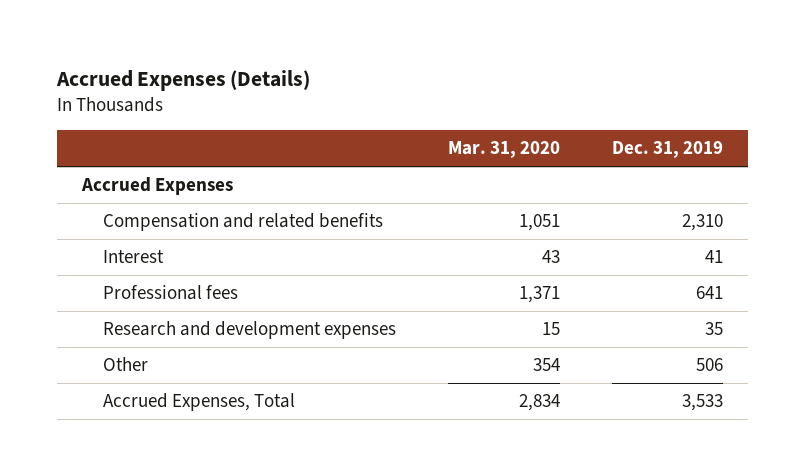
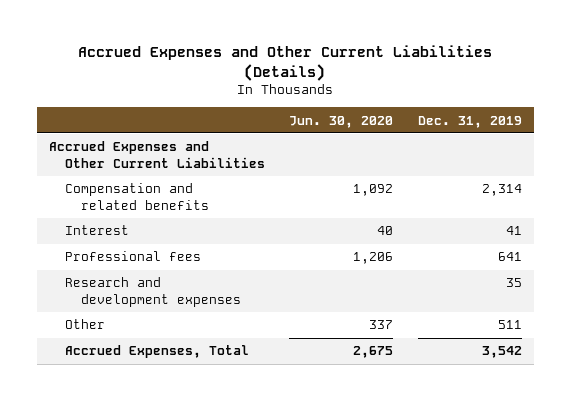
- Accrued Expenses (Details)
+ Accrued Expenses and Other Current Liabilities (Details)
- | Mar. 31, 2020 | Dec. 31, 2019
+ | Jun. 30, 2020 | Dec. 31, 2019
- Accrued Expenses
- Compensation and related benefits | 1,051 | 2,310
+ Accrued Expenses and Other Current Liabilities
+ Compensation and related benefits | 1,092 | 2,314
- Other | 354 | 506
- Accrued Expenses, Total | 2,834 | 3,533
+ Other | 337 | 511
+ Accrued Expenses, Total | 2,675 | 3,542

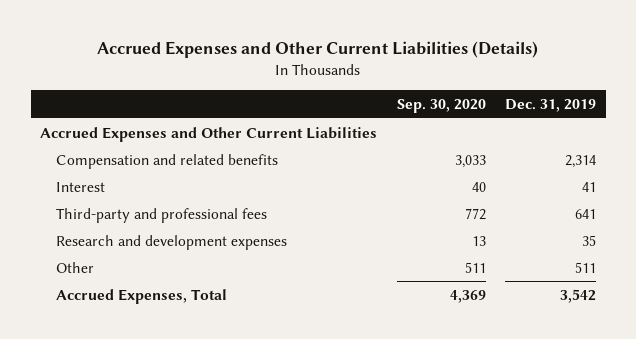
- | Jun. 30, 2020 | Dec. 31, 2019
+ | Sep. 30, 2020 | Dec. 31, 2019
- Professional fees | 1,206 | 641
+ Third-party and professional fees | 772 | 641

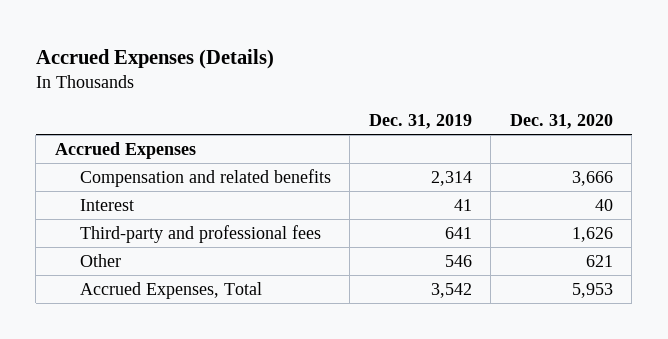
- Accrued Expenses and Other Current Liabilities (Details)
+ Accrued Expenses (Details)
- | Sep. 30, 2020 | Dec. 31, 2019
+ | Dec. 31, 2019 | Dec. 31, 2020
- Accrued Expenses and Other Current Liabilities
+ Accrued Expenses
- Research and development expenses | 13 | 35
- Other | 511 | 511
+ Other | 546 | 621

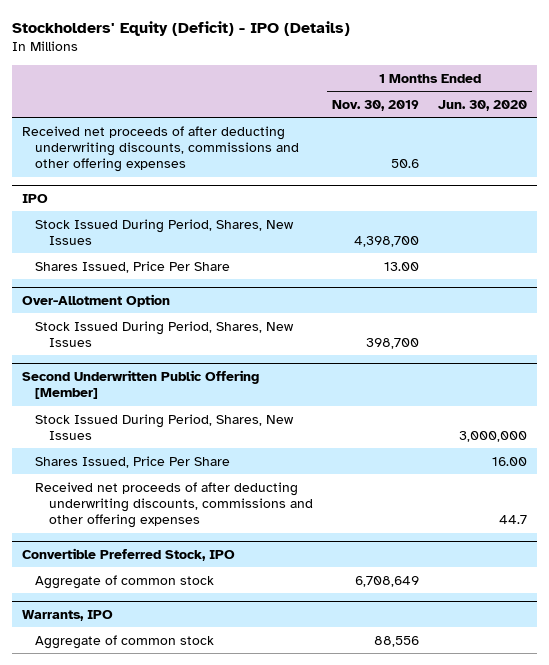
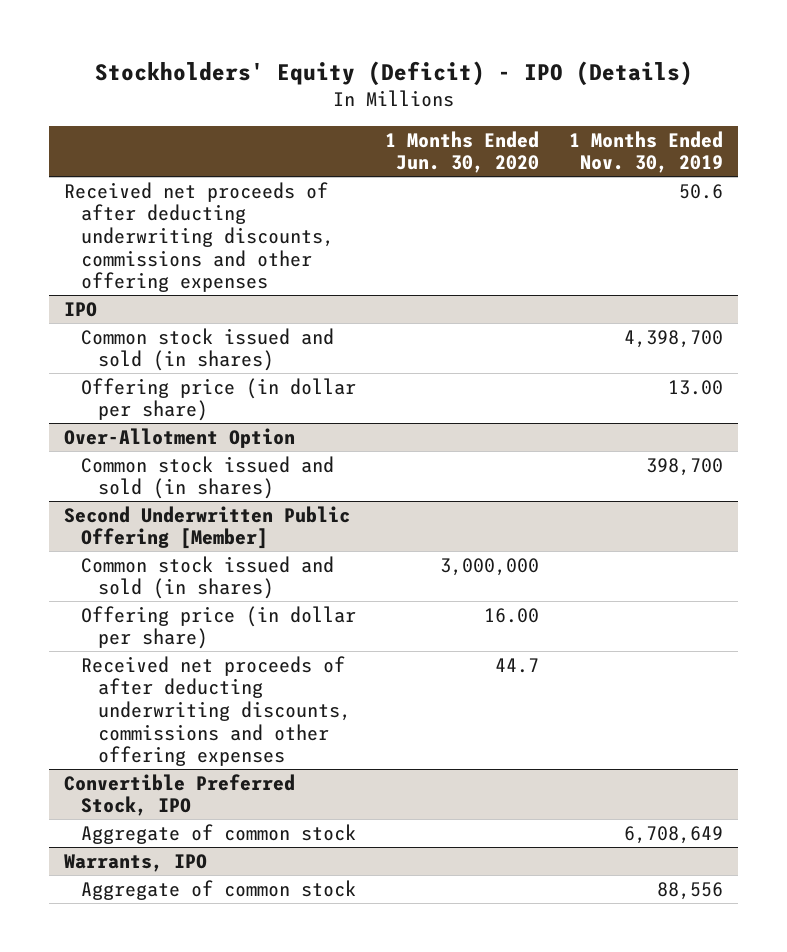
- | 1 Months Ended Nov. 30, 2019 | 1 Months Ended Jun. 30, 2020
+ | 1 Months Ended Jun. 30, 2020 | 1 Months Ended Nov. 30, 2019
@ IPO
- Stock Issued During Period, Shares, New Issues | 4,398,700 |
- Shares Issued, Price Per Share | 13.00 |
+ Common stock issued and sold (in shares) | | 4,398,700
+ Offering price (in dollar per share) | | 13.00
@ Over-Allotment Option
- Stock Issued During Period, Shares, New Issues | 398,700 |
+ Common stock issued and sold (in shares) | | 398,700
@ Second Underwritten Public Offering [Member]
- Stock Issued During Period, Shares, New Issues | | 3,000,000
- Shares Issued, Price Per Share | | 16.00
+ Common stock issued and sold (in shares) | 3,000,000 |
+ Offering price (in dollar per share) | 16.00 |

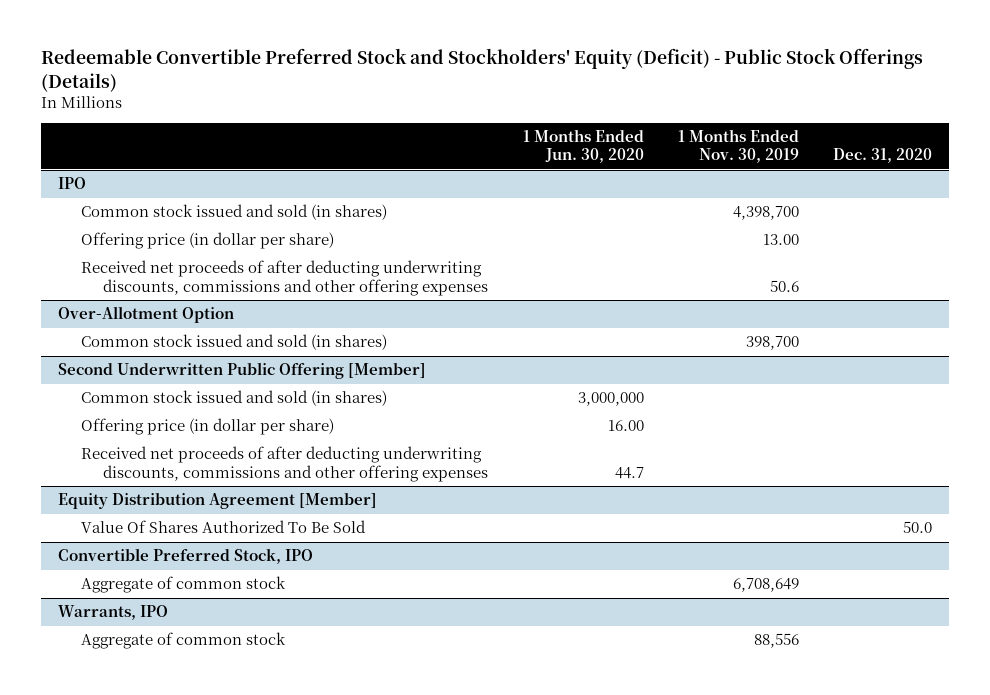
- Stockholders' Equity (Deficit) - IPO (Details)
+ Redeemable Convertible Preferred Stock and Stockholders' Equity (Deficit) - Public Stock Offerings (Details)
- | 1 Months Ended Jun. 30, 2020 | 1 Months Ended Nov. 30, 2019
+ | 1 Months Ended Jun. 30, 2020 | 1 Months Ended Nov. 30, 2019 | Dec. 31, 2020
- Received net proceeds of after deducting underwriting discounts, commissions and other offering expenses | | 50.6
@ IPO
+ Received net proceeds of after deducting underwriting discounts, commissions and other offering expenses | | 50.6 |
+ Equity Distribution Agreement [Member]
+ Value Of Shares Authorized To Be Sold | | | 50.0

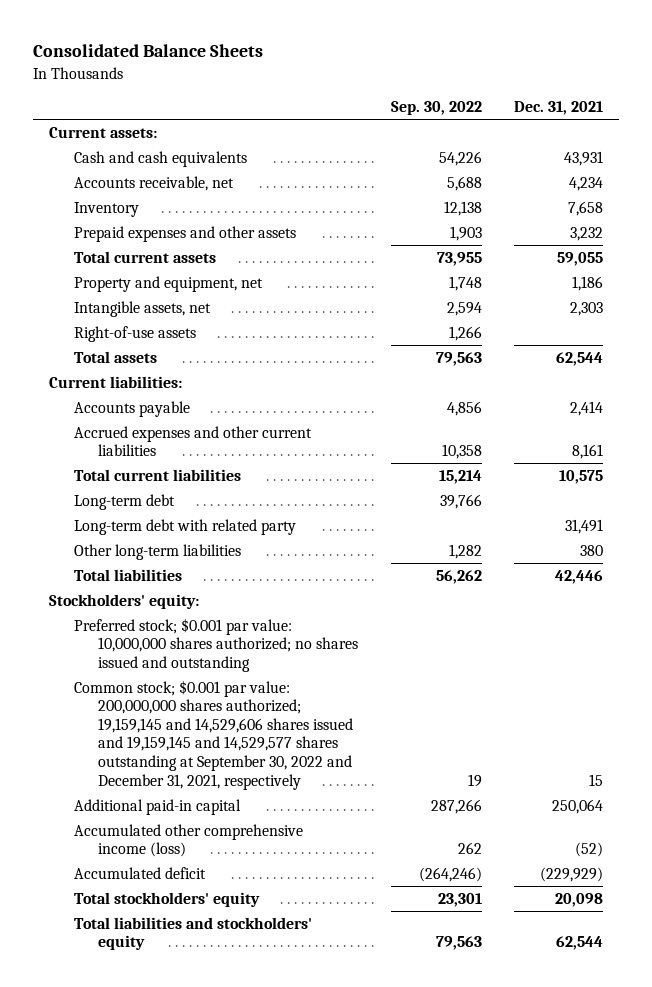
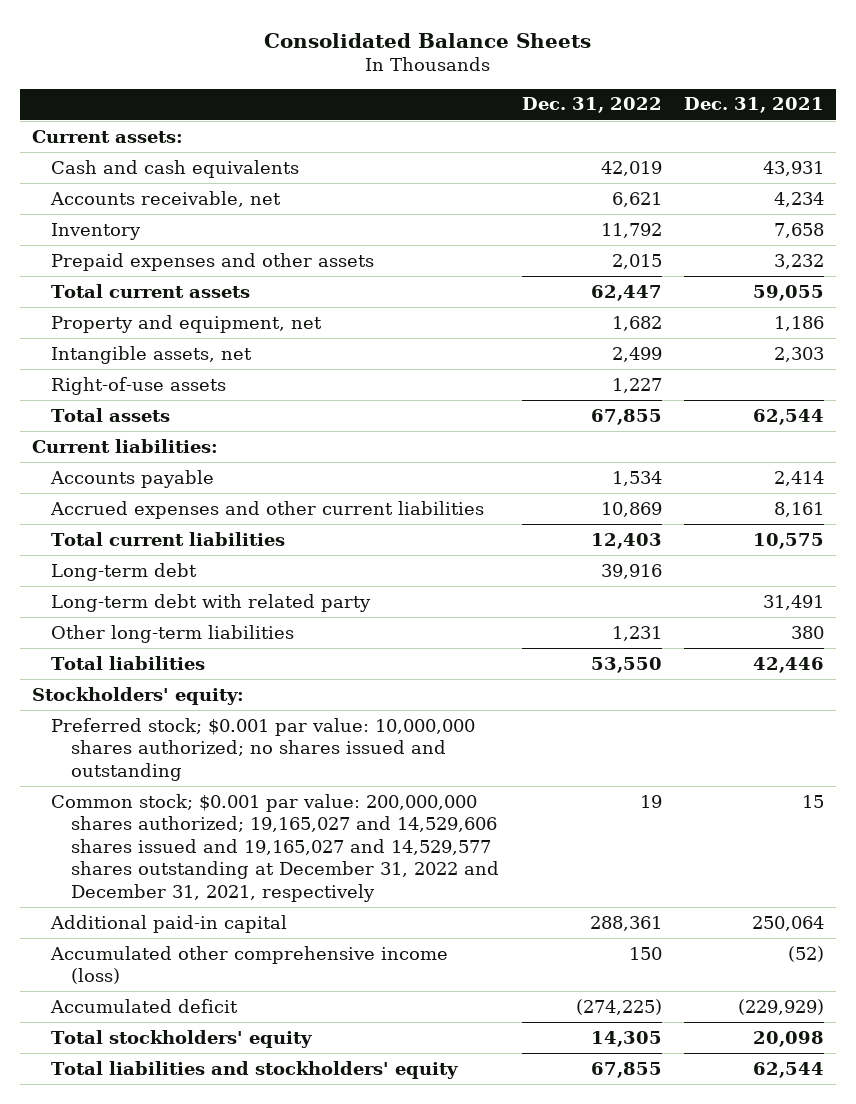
- | Sep. 30, 2022 | Dec. 31, 2021
+ | Dec. 31, 2022 | Dec. 31, 2021
- Common stock; $0.001 par value: 200,000,000 shares authorized; 19,159,145 and 14,529,606 shares issued and 19,159,145 and 14,529,577 shares outstanding at September 30, 2022 and December 31, 2021, respectively | 19 | 15
+ Common stock; $0.001 par value: 200,000,000 shares authorized; 19,165,027 and 14,529,606 shares issued and 19,165,027 and 14,529,577 shares outstanding at December 31, 2022 and December 31, 2021, respectively | 19 | 15

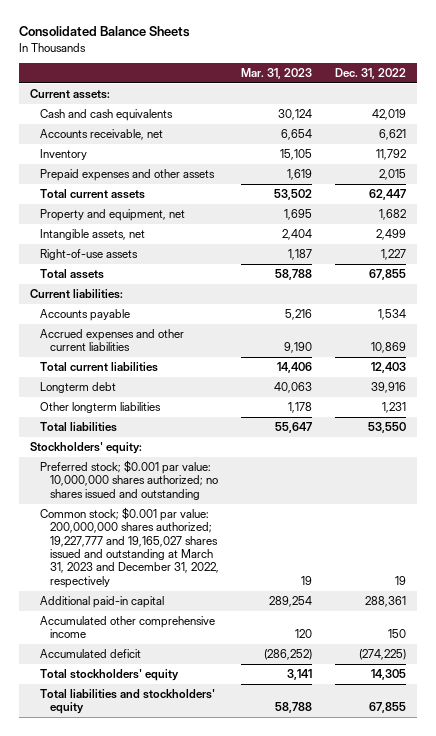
- | Dec. 31, 2022 | Dec. 31, 2021
+ | Mar. 31, 2023 | Dec. 31, 2022
- Long-term debt | 39,916 |
- Long-term debt with related party | | 31,491
- Other long-term liabilities | 1,231 | 380
+ Longterm debt | 40,063 | 39,916
+ Other longterm liabilities | 1,178 | 1,231
- Common stock; $0.001 par value: 200,000,000 shares authorized; 19,165,027 and 14,529,606 shares issued and 19,165,027 and 14,529,577 shares outstanding at December 31, 2022 and December 31, 2021, respectively | 19 | 15
+ Common stock; $0.001 par value: 200,000,000 shares authorized; 19,227,777 and 19,165,027 shares issued and outstanding at March 31, 2023 and December 31, 2022, respectively | 19 | 19
- Accumulated other comprehensive income (loss) | 150 | (52)
+ Accumulated other comprehensive income | 120 | 150

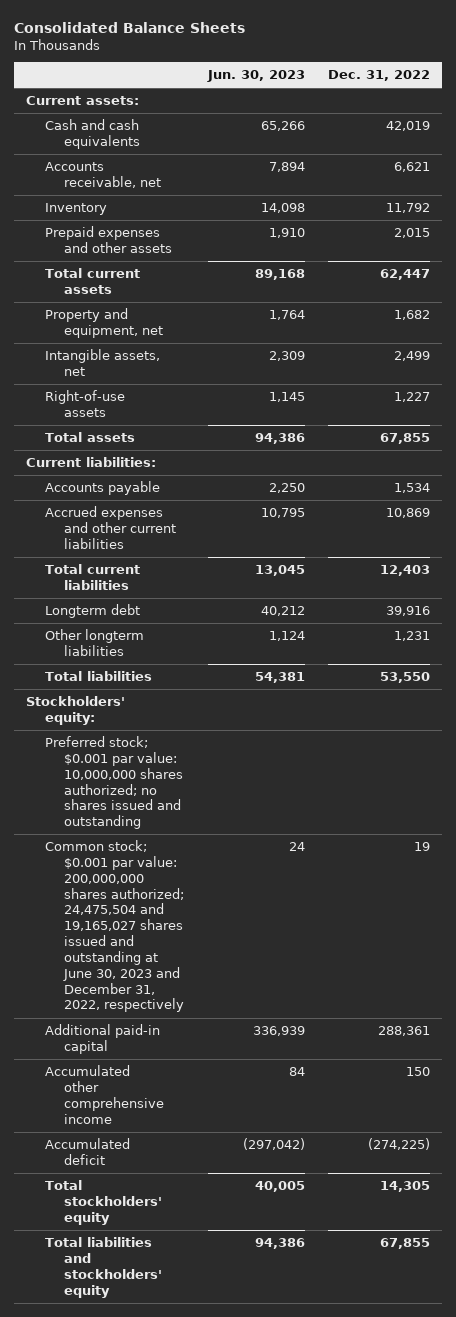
- | Mar. 31, 2023 | Dec. 31, 2022
+ | Jun. 30, 2023 | Dec. 31, 2022
- Common stock; $0.001 par value: 200,000,000 shares authorized; 19,227,777 and 19,165,027 shares issued and outstanding at March 31, 2023 and December 31, 2022, respectively | 19 | 19
+ Common stock; $0.001 par value: 200,000,000 shares authorized; 24,475,504 and 19,165,027 shares issued and outstanding at June 30, 2023 and December 31, 2022, respectively | 24 | 19

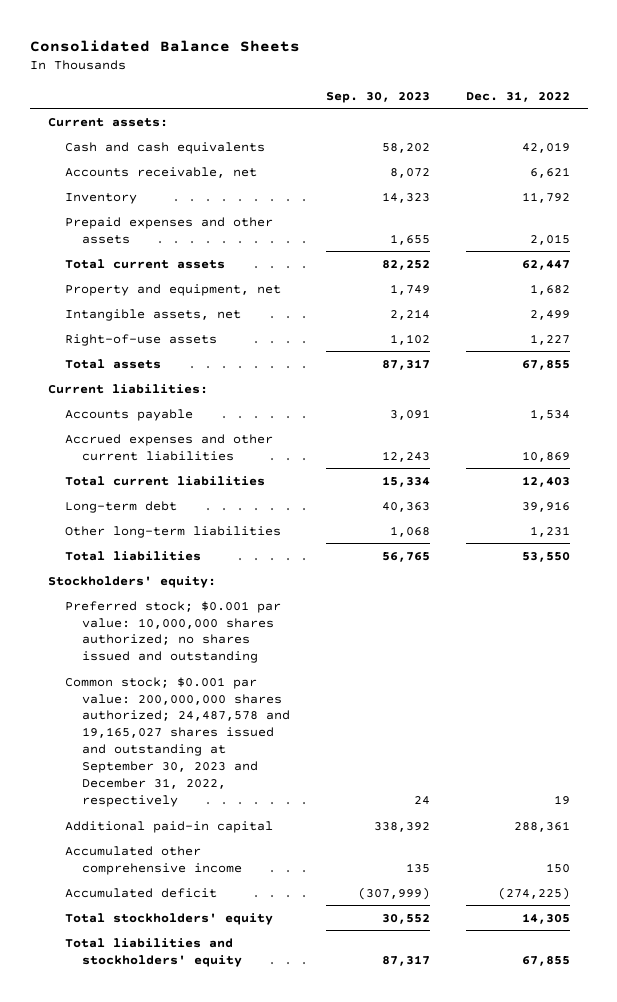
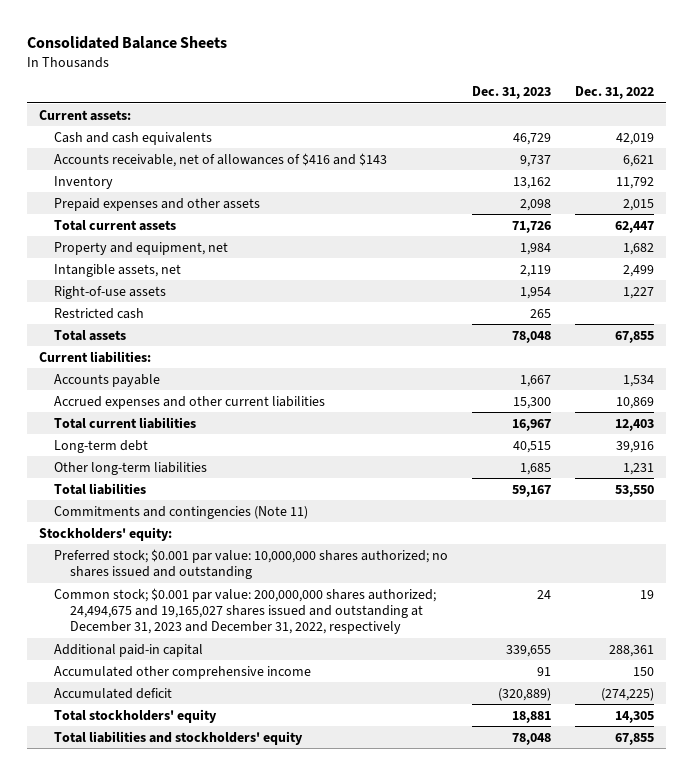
- | Sep. 30, 2023 | Dec. 31, 2022
+ | Dec. 31, 2023 | Dec. 31, 2022
- Accounts receivable, net | 8,072 | 6,621
+ Accounts receivable, net of allowances of $416 and $143 | 9,737 | 6,621
+ Restricted cash | 265 |
+ Commitments and contingencies (Note 11)
- Common stock; $0.001 par value: 200,000,000 shares authorized; 24,487,578 and 19,165,027 shares issued and outstanding at September 30, 2023 and December 31, 2022, respectively | 24 | 19
+ Common stock; $0.001 par value: 200,000,000 shares authorized; 24,494,675 and 19,165,027 shares issued and outstanding at December 31, 2023 and December 31, 2022, respectively | 24 | 19

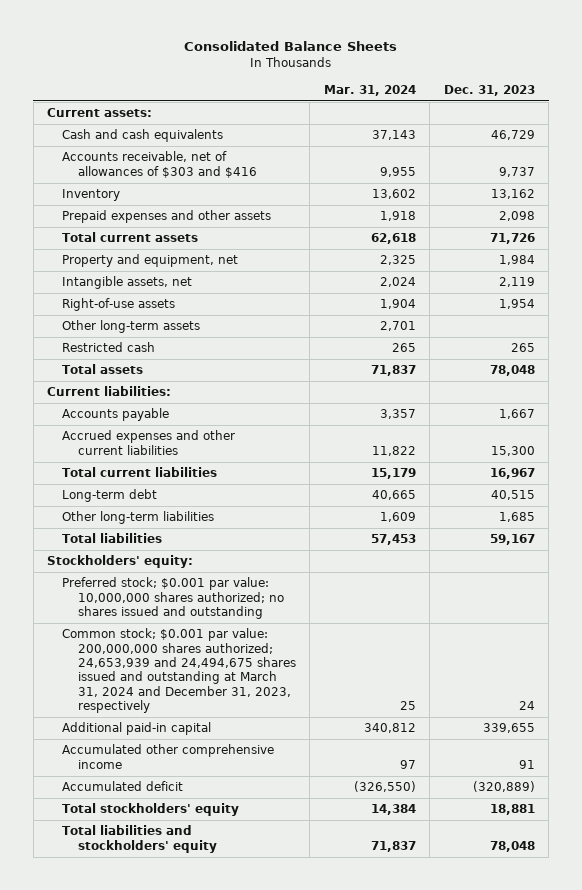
- | Dec. 31, 2023 | Dec. 31, 2022
+ | Mar. 31, 2024 | Dec. 31, 2023
- Accounts receivable, net of allowances of $416 and $143 | 9,737 | 6,621
+ Accounts receivable, net of allowances of $303 and $416 | 9,955 | 9,737
+ Other long-term assets | 2,701 |
- Commitments and contingencies (Note 11)
- Common stock; $0.001 par value: 200,000,000 shares authorized; 24,494,675 and 19,165,027 shares issued and outstanding at December 31, 2023 and December 31, 2022, respectively | 24 | 19
+ Common stock; $0.001 par value: 200,000,000 shares authorized; 24,653,939 and 24,494,675 shares issued and outstanding at March 31, 2024 and December 31, 2023, respectively | 25 | 24

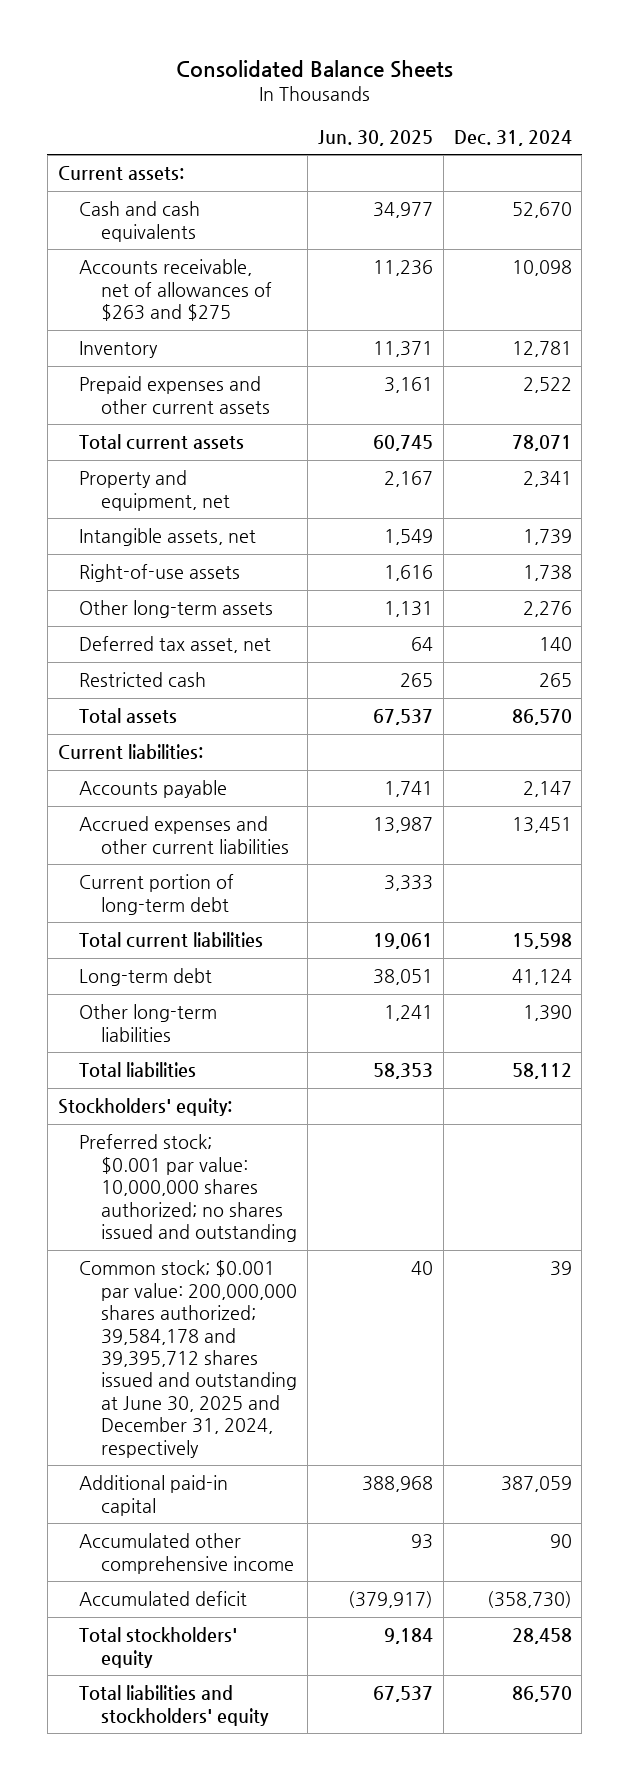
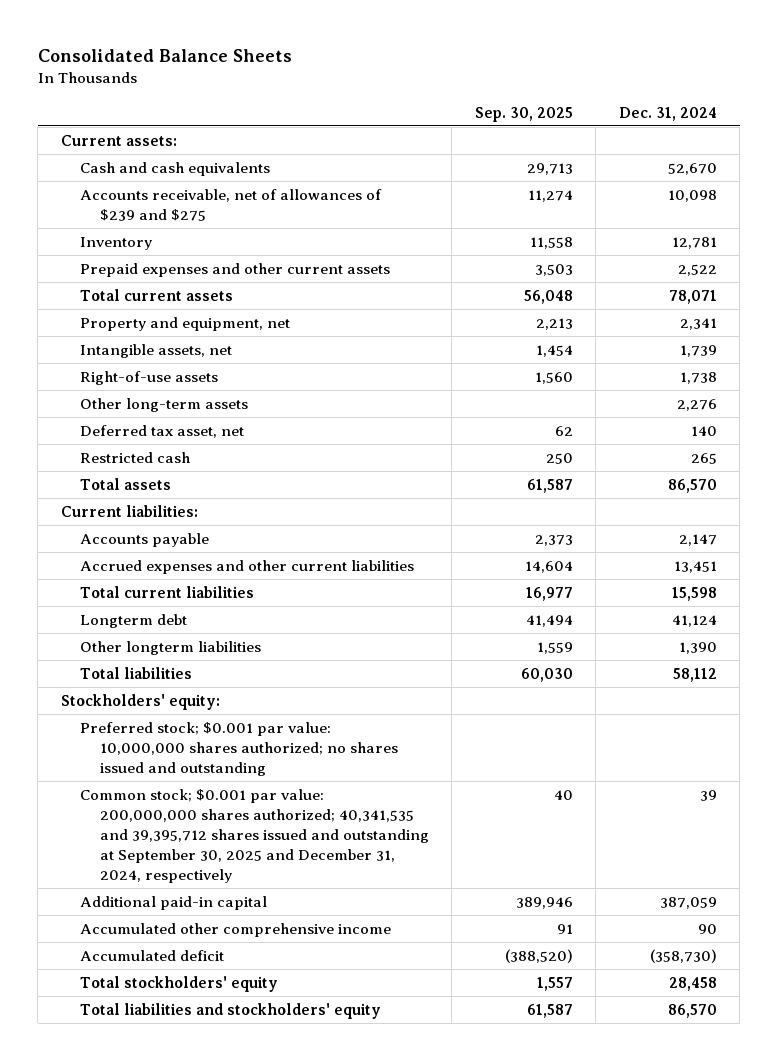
- | Jun. 30, 2025 | Dec. 31, 2024
+ | Sep. 30, 2025 | Dec. 31, 2024
- Accounts receivable, net of allowances of $263 and $275 | 11,236 | 10,098
+ Accounts receivable, net of allowances of $239 and $275 | 11,274 | 10,098
- Current portion of long-term debt | 3,333 |
- Long-term debt | 38,051 | 41,124
- Other long-term liabilities | 1,241 | 1,390
+ Longterm debt | 41,494 | 41,124
+ Other longterm liabilities | 1,559 | 1,390
- Common stock; $0.001 par value: 200,000,000 shares authorized; 39,584,178 and 39,395,712 shares issued and outstanding at June 30, 2025 and December 31, 2024, respectively | 40 | 39
+ Common stock; $0.001 par value: 200,000,000 shares authorized; 40,341,535 and 39,395,712 shares issued and outstanding at September 30, 2025 and December 31, 2024, respectively | 40 | 39

